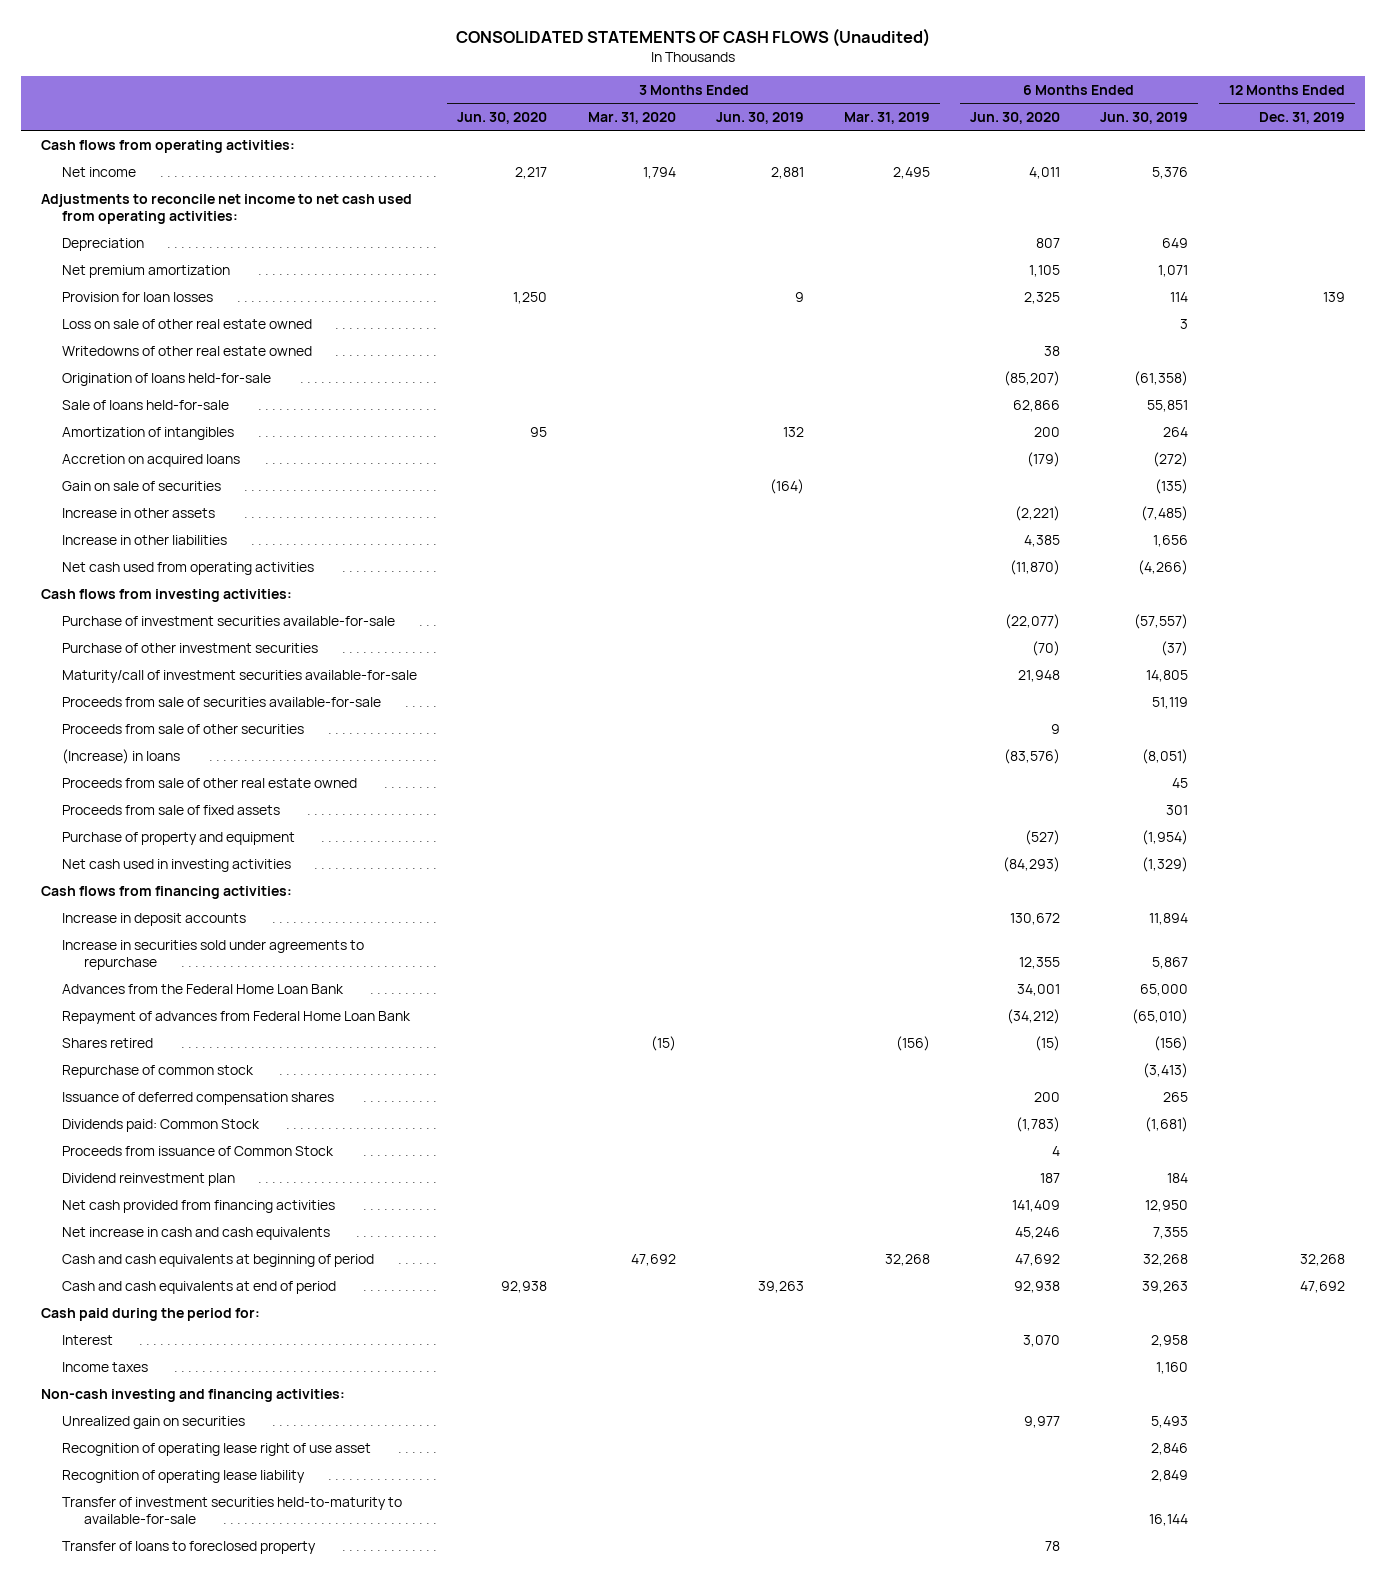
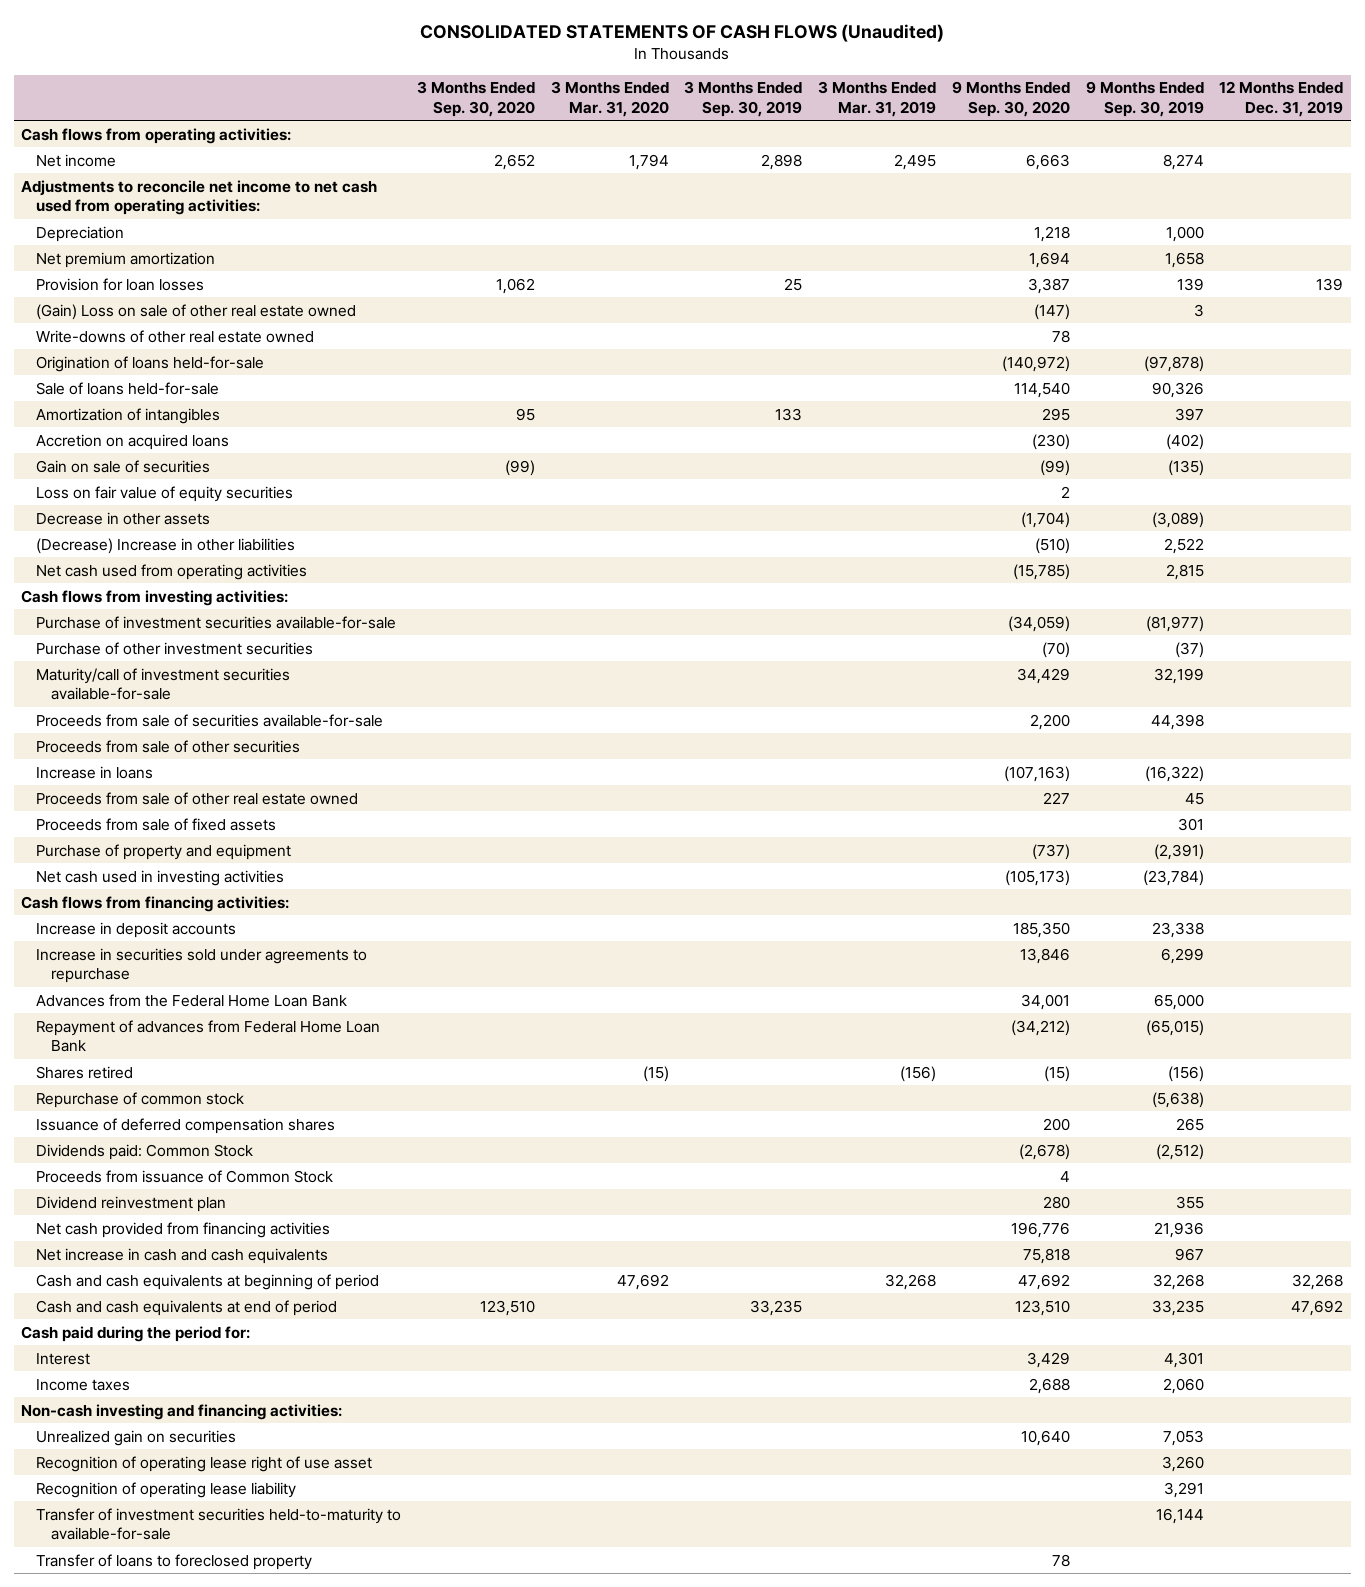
- | 3 Months Ended Jun. 30, 2020 | 3 Months Ended Mar. 31, 2020 | 3 Months Ended Jun. 30, 2019 | 3 Months Ended Mar. 31, 2019 | 6 Months Ended Jun. 30, 2020 | 6 Months Ended Jun. 30, 2019 | 12 Months Ended Dec. 31, 2019
+ | 3 Months Ended Sep. 30, 2020 | 3 Months Ended Mar. 31, 2020 | 3 Months Ended Sep. 30, 2019 | 3 Months Ended Mar. 31, 2019 | 9 Months Ended Sep. 30, 2020 | 9 Months Ended Sep. 30, 2019 | 12 Months Ended Dec. 31, 2019
- Loss on sale of other real estate owned | | | | | | 3 |
- Writedowns of other real estate owned | | | | | 38 | |
+ (Gain) Loss on sale of other real estate owned | | | | | (147) | 3 |
+ Write-downs of other real estate owned | | | | | 78 | |
- Increase in other assets | | | | | (2,221) | (7,485) |
- Increase in other liabilities | | | | | 4,385 | 1,656 |
+ Loss on fair value of equity securities | | | | | 2 | |
+ Decrease in other assets | | | | | (1,704) | (3,089) |
+ (Decrease) Increase in other liabilities | | | | | (510) | 2,522 |
- (Increase) in loans | | | | | (83,576) | (8,051) |
+ Increase in loans | | | | | (107,163) | (16,322) |

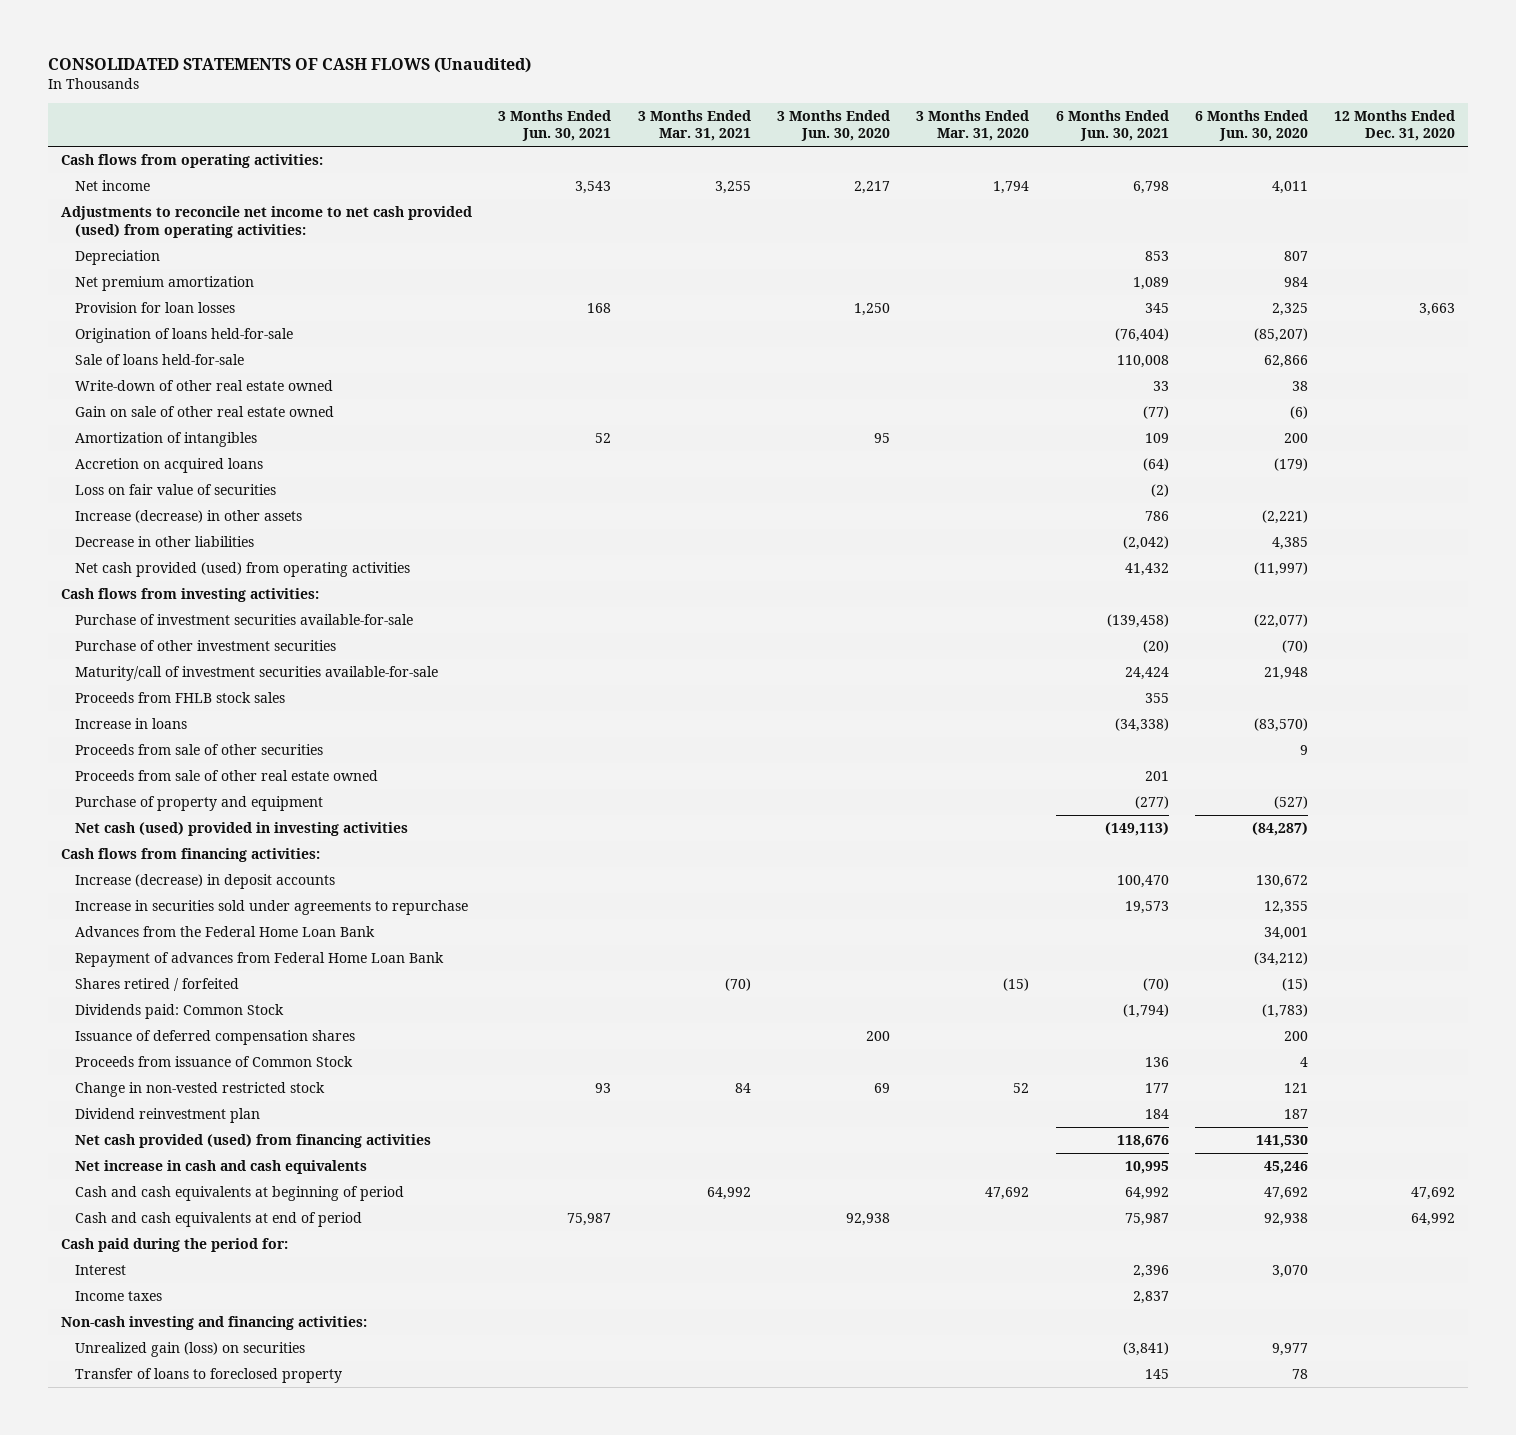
- | 3 Months Ended Sep. 30, 2020 | 3 Months Ended Mar. 31, 2020 | 3 Months Ended Sep. 30, 2019 | 3 Months Ended Mar. 31, 2019 | 9 Months Ended Sep. 30, 2020 | 9 Months Ended Sep. 30, 2019 | 12 Months Ended Dec. 31, 2019
+ | 3 Months Ended Jun. 30, 2021 | 3 Months Ended Mar. 31, 2021 | 3 Months Ended Jun. 30, 2020 | 3 Months Ended Mar. 31, 2020 | 6 Months Ended Jun. 30, 2021 | 6 Months Ended Jun. 30, 2020 | 12 Months Ended Dec. 31, 2020
- Adjustments to reconcile net income to net cash used from operating activities:
+ Adjustments to reconcile net income to net cash provided (used) from operating activities:
- (Gain) Loss on sale of other real estate owned | | | | | (147) | 3 |
- Write-downs of other real estate owned | | | | | 78 | |
+ Write-down of other real estate owned | | | | | 33 | 38 |
+ Gain on sale of other real estate owned | | | | | (77) | (6) |
- Gain on sale of securities | (99) | | | | (99) | (135) |
- Loss on fair value of equity securities | | | | | 2 | |
- Decrease in other assets | | | | | (1,704) | (3,089) |
- (Decrease) Increase in other liabilities | | | | | (510) | 2,522 |
- Net cash used from operating activities | | | | | (15,785) | 2,815 |
+ Loss on fair value of securities | | | | | (2) | |
+ Increase (decrease) in other assets | | | | | 786 | (2,221) |
+ Decrease in other liabilities | | | | | (2,042) | 4,385 |
+ Net cash provided (used) from operating activities | | | | | 41,432 | (11,997) |
- Proceeds from sale of securities available-for-sale | | | | | 2,200 | 44,398 |
+ Proceeds from FHLB stock sales | | | | | 355 | |
moved down: Proceeds from sale of other securities | | | | | | 9 |
- Proceeds from sale of fixed assets | | | | | | 301 |
- Net cash used in investing activities | | | | | (105,173) | (23,784) |
+ Net cash (used) provided in investing activities | | | | | (149,113) | (84,287) |
- Increase in deposit accounts | | | | | 185,350 | 23,338 |
+ Increase (decrease) in deposit accounts | | | | | 100,470 | 130,672 |
- Shares retired | | (15) | | (156) | (15) | (156) |
- Repurchase of common stock | | | | | | (5,638) |
+ Shares retired / forfeited | | (70) | | (15) | (70) | (15) |
moved down: Issuance of deferred compensation shares | | | 200 | | | 200 |
+ Change in non-vested restricted stock | 93 | 84 | 69 | 52 | 177 | 121 |
- Net cash provided from financing activities | | | | | 196,776 | 21,936 |
+ Net cash provided (used) from financing activities | | | | | 118,676 | 141,530 |
- Unrealized gain on securities | | | | | 10,640 | 7,053 |
- Recognition of operating lease right of use asset | | | | | | 3,260 |
- Recognition of operating lease liability | | | | | | 3,291 |
- Transfer of investment securities held-to-maturity to available-for-sale | | | | | | 16,144 |
+ Unrealized gain (loss) on securities | | | | | (3,841) | 9,977 |

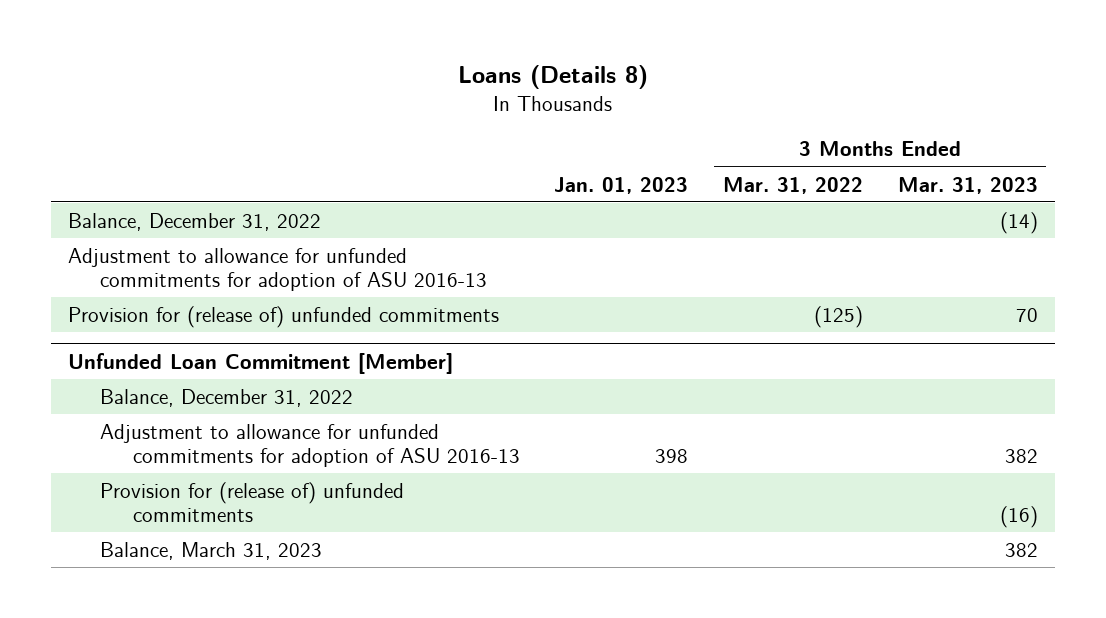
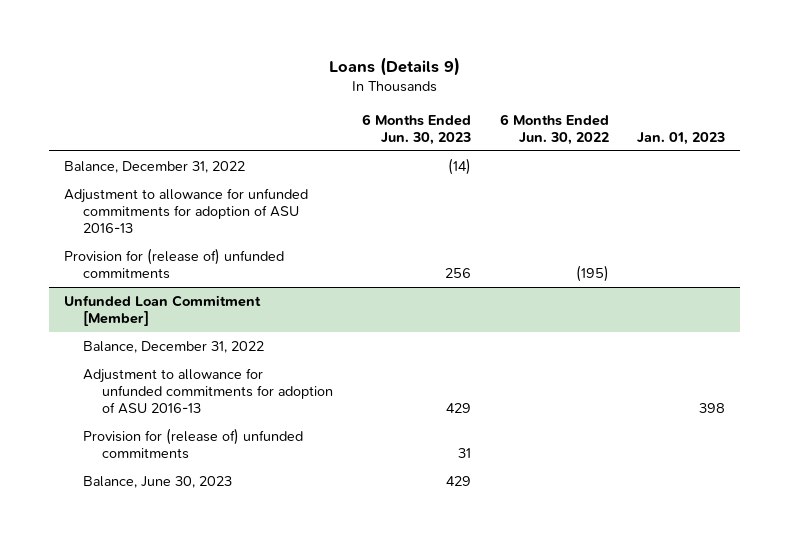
- Loans (Details 8)
+ Loans (Details 9)
- | Jan. 01, 2023 | 3 Months Ended Mar. 31, 2022 | 3 Months Ended Mar. 31, 2023
+ | 6 Months Ended Jun. 30, 2023 | 6 Months Ended Jun. 30, 2022 | Jan. 01, 2023
@ Unfunded Loan Commitment [Member]
- Balance, March 31, 2023 | | | 382
+ Balance, June 30, 2023 | 429 | |

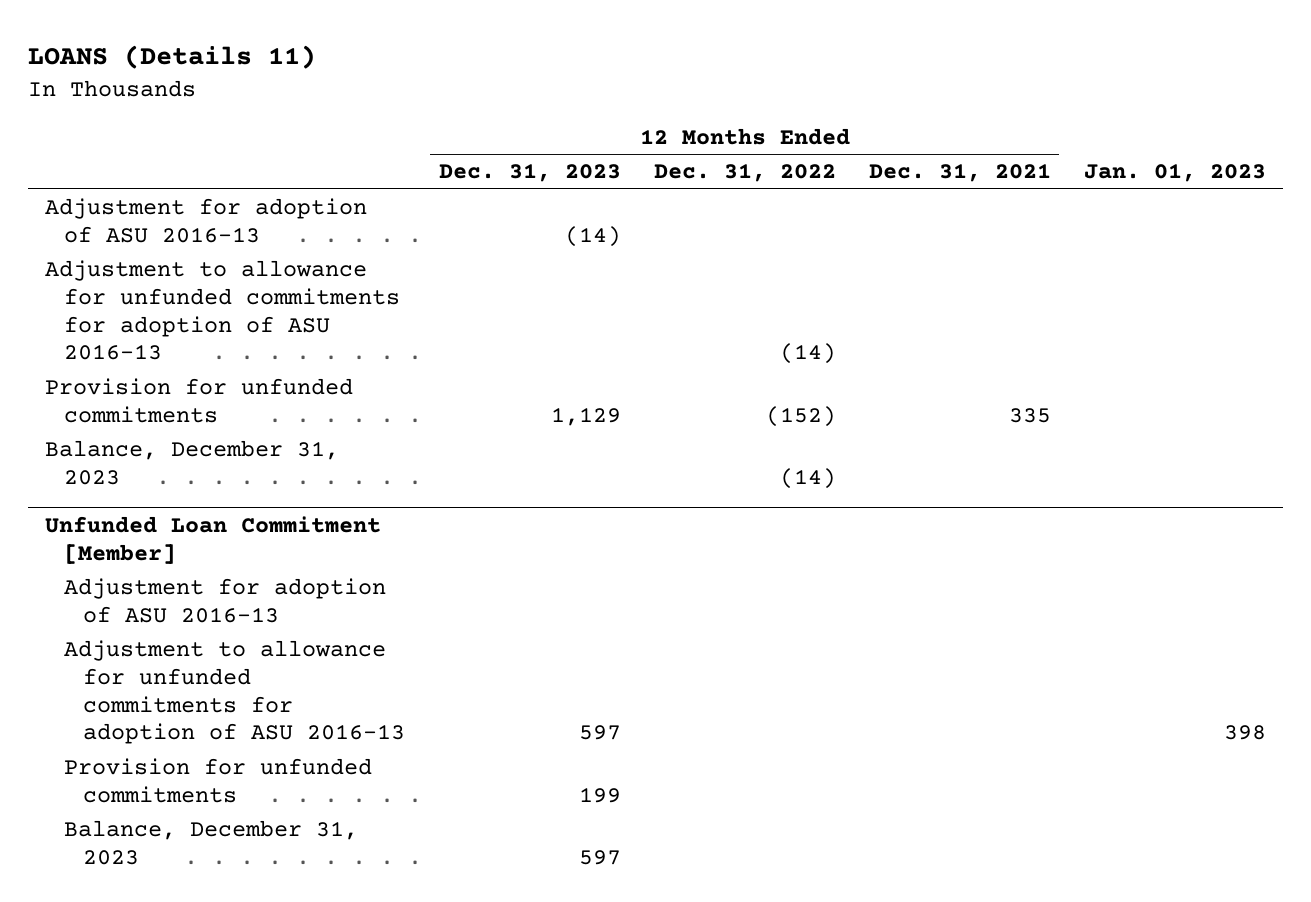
- Loans (Details 9)
+ LOANS (Details 11)
- | 6 Months Ended Jun. 30, 2023 | 6 Months Ended Jun. 30, 2022 | Jan. 01, 2023
+ | 12 Months Ended Dec. 31, 2023 | 12 Months Ended Dec. 31, 2022 | 12 Months Ended Dec. 31, 2021 | Jan. 01, 2023
- Balance, December 31, 2022 | (14) | |
+ Adjustment for adoption of ASU 2016-13 | (14) | | |
- Provision for (release of) unfunded commitments | 256 | (195) |
+ Provision for unfunded commitments | 1,129 | (152) | 335 |
+ Balance, December 31, 2023 | | (14) | |
@ Unfunded Loan Commitment [Member]
- Balance, December 31, 2022
+ Adjustment for adoption of ASU 2016-13
- Provision for (release of) unfunded commitments | 31 | |
- Balance, June 30, 2023 | 429 | |
+ Provision for unfunded commitments | 199 | | |
+ Balance, December 31, 2023 | 597 | | |

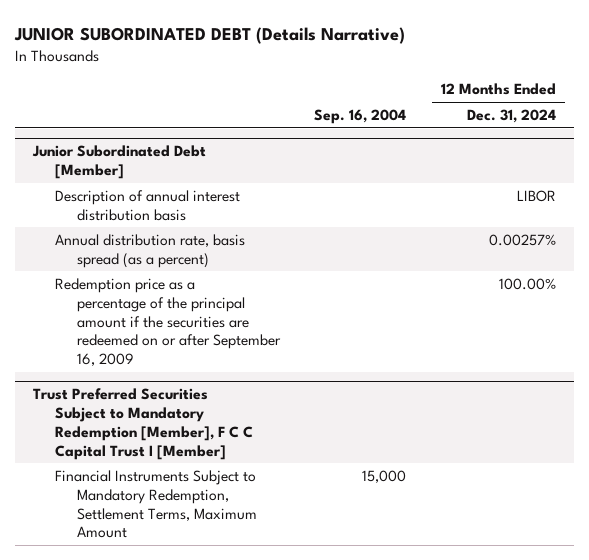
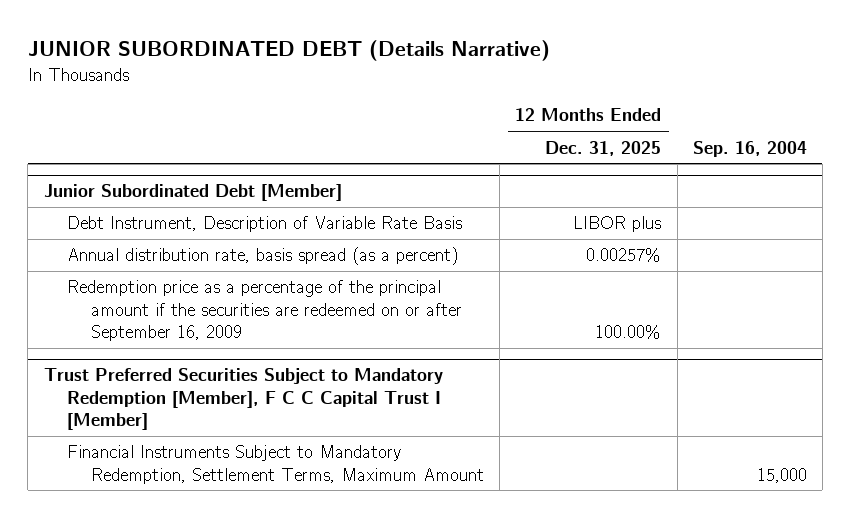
- | Sep. 16, 2004 | 12 Months Ended Dec. 31, 2024
+ | 12 Months Ended Dec. 31, 2025 | Sep. 16, 2004
@ Junior Subordinated Debt [Member]
- Description of annual interest distribution basis | | LIBOR
+ Debt Instrument, Description of Variable Rate Basis | LIBOR plus |

